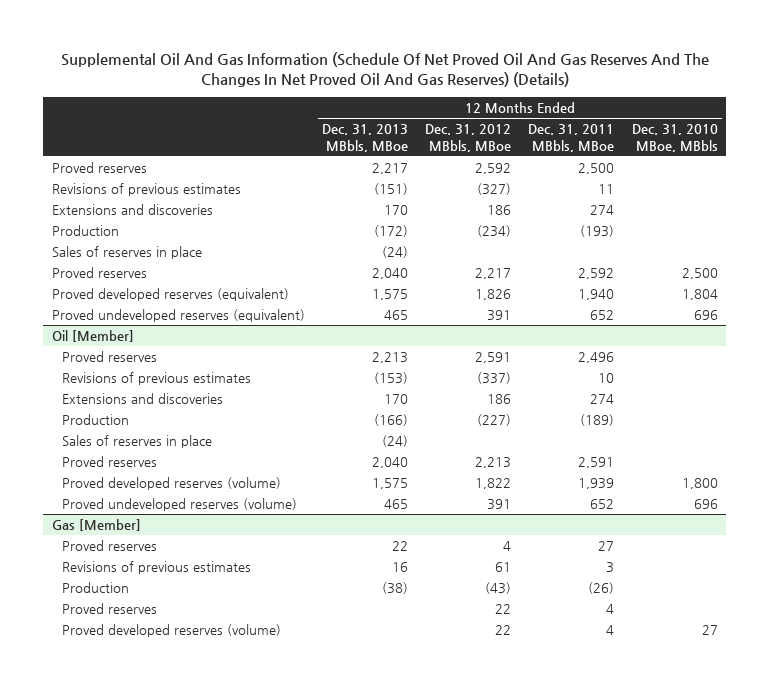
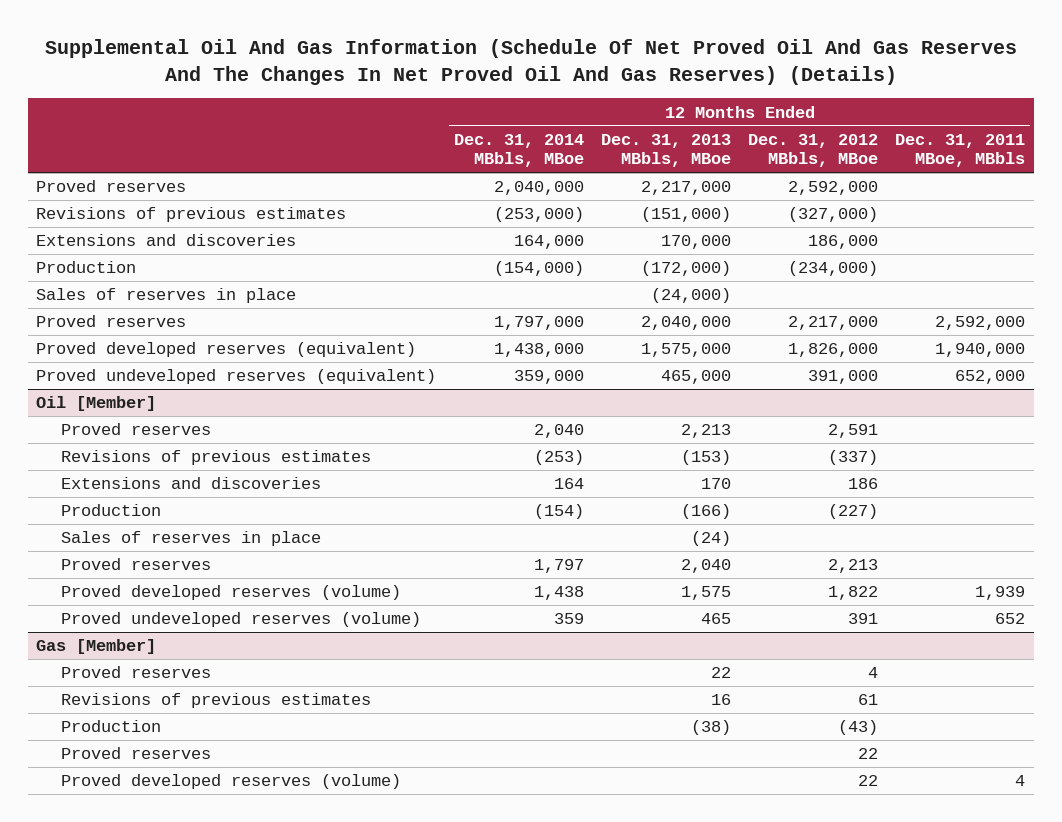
- | 12 Months Ended Dec. 31, 2013 MBbls, MBoe | 12 Months Ended Dec. 31, 2012 MBbls, MBoe | 12 Months Ended Dec. 31, 2011 MBbls, MBoe | 12 Months Ended Dec. 31, 2010 MBoe, MBbls
+ | 12 Months Ended Dec. 31, 2014 MBbls, MBoe | 12 Months Ended Dec. 31, 2013 MBbls, MBoe | 12 Months Ended Dec. 31, 2012 MBbls, MBoe | 12 Months Ended Dec. 31, 2011 MBoe, MBbls
- Proved reserves | 2,217 | 2,592 | 2,500 |
- Revisions of previous estimates | (151) | (327) | 11 |
- Extensions and discoveries | 170 | 186 | 274 |
- Production | (172) | (234) | (193) |
- Sales of reserves in place | (24) | | |
- Proved reserves | 2,040 | 2,217 | 2,592 | 2,500
- Proved developed reserves (equivalent) | 1,575 | 1,826 | 1,940 | 1,804
- Proved undeveloped reserves (equivalent) | 465 | 391 | 652 | 696
+ Proved reserves | 2,040,000 | 2,217,000 | 2,592,000 |
+ Revisions of previous estimates | (253,000) | (151,000) | (327,000) |
+ Extensions and discoveries | 164,000 | 170,000 | 186,000 |
+ Production | (154,000) | (172,000) | (234,000) |
+ Sales of reserves in place | | (24,000) | |
+ Proved reserves | 1,797,000 | 2,040,000 | 2,217,000 | 2,592,000
+ Proved developed reserves (equivalent) | 1,438,000 | 1,575,000 | 1,826,000 | 1,940,000
+ Proved undeveloped reserves (equivalent) | 359,000 | 465,000 | 391,000 | 652,000

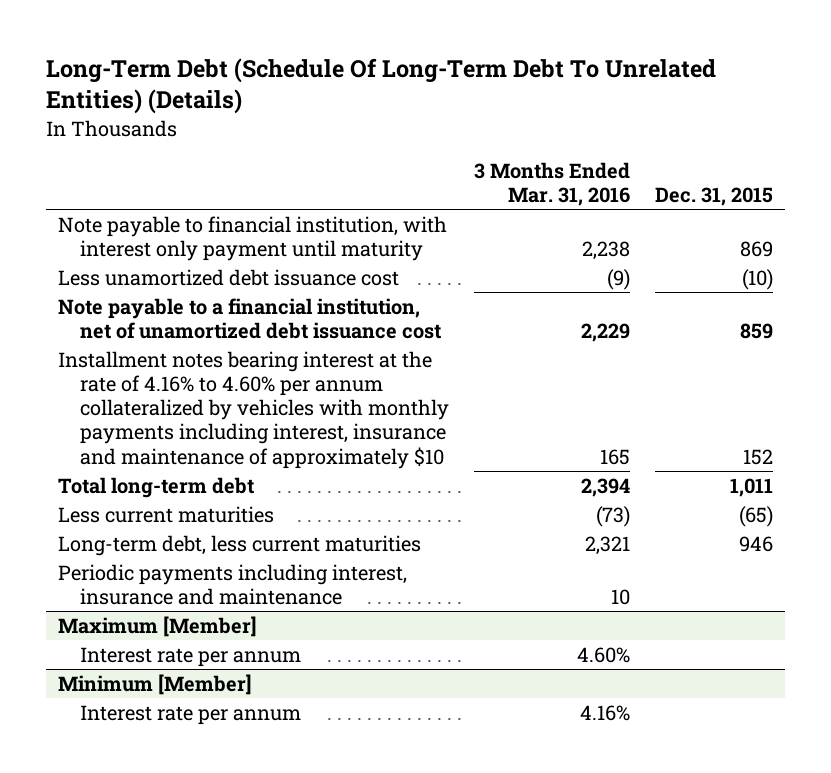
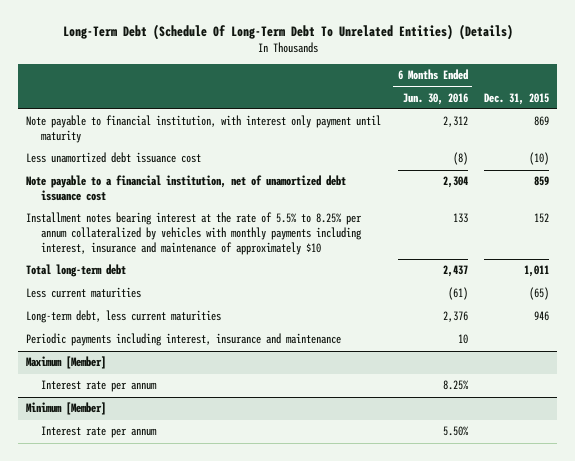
- | 3 Months Ended Mar. 31, 2016 | Dec. 31, 2015
+ | 6 Months Ended Jun. 30, 2016 | Dec. 31, 2015
- Installment notes bearing interest at the rate of 4.16% to 4.60% per annum collateralized by vehicles with monthly payments including interest, insurance and maintenance of approximately $10 | 165 | 152
+ Installment notes bearing interest at the rate of 5.5% to 8.25% per annum collateralized by vehicles with monthly payments including interest, insurance and maintenance of approximately $10 | 133 | 152

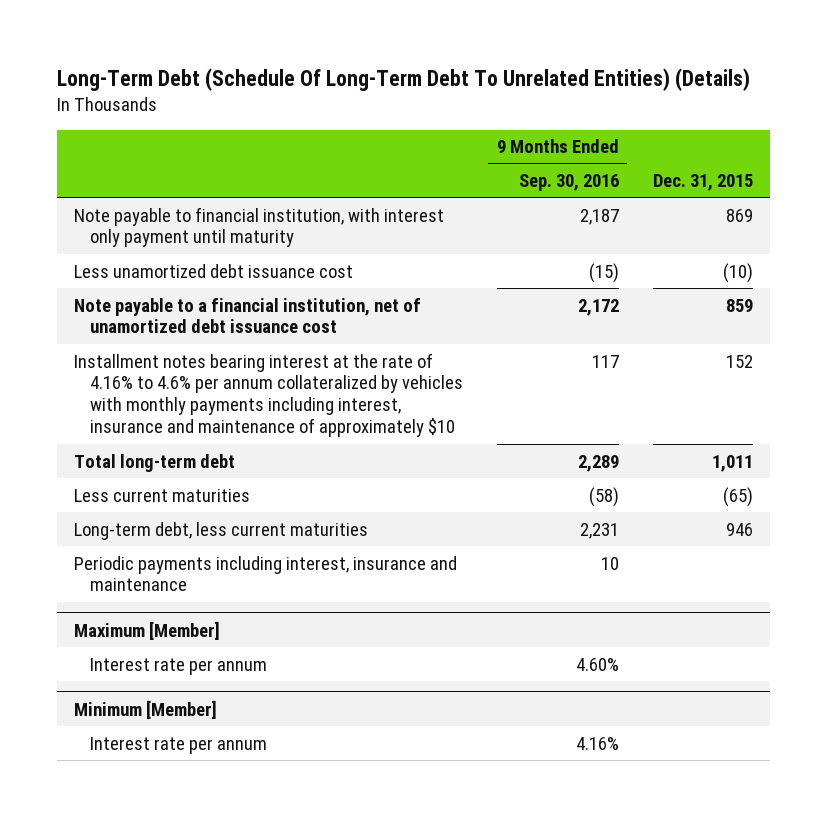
- | 6 Months Ended Jun. 30, 2016 | Dec. 31, 2015
+ | 9 Months Ended Sep. 30, 2016 | Dec. 31, 2015
- Installment notes bearing interest at the rate of 5.5% to 8.25% per annum collateralized by vehicles with monthly payments including interest, insurance and maintenance of approximately $10 | 133 | 152
+ Installment notes bearing interest at the rate of 4.16% to 4.6% per annum collateralized by vehicles with monthly payments including interest, insurance and maintenance of approximately $10 | 117 | 152

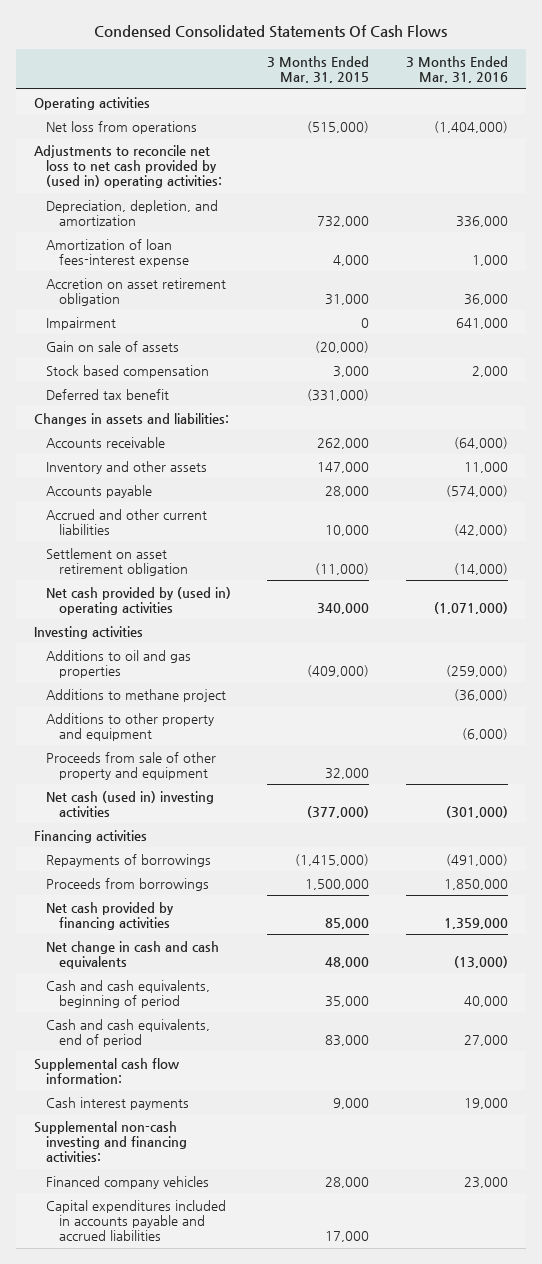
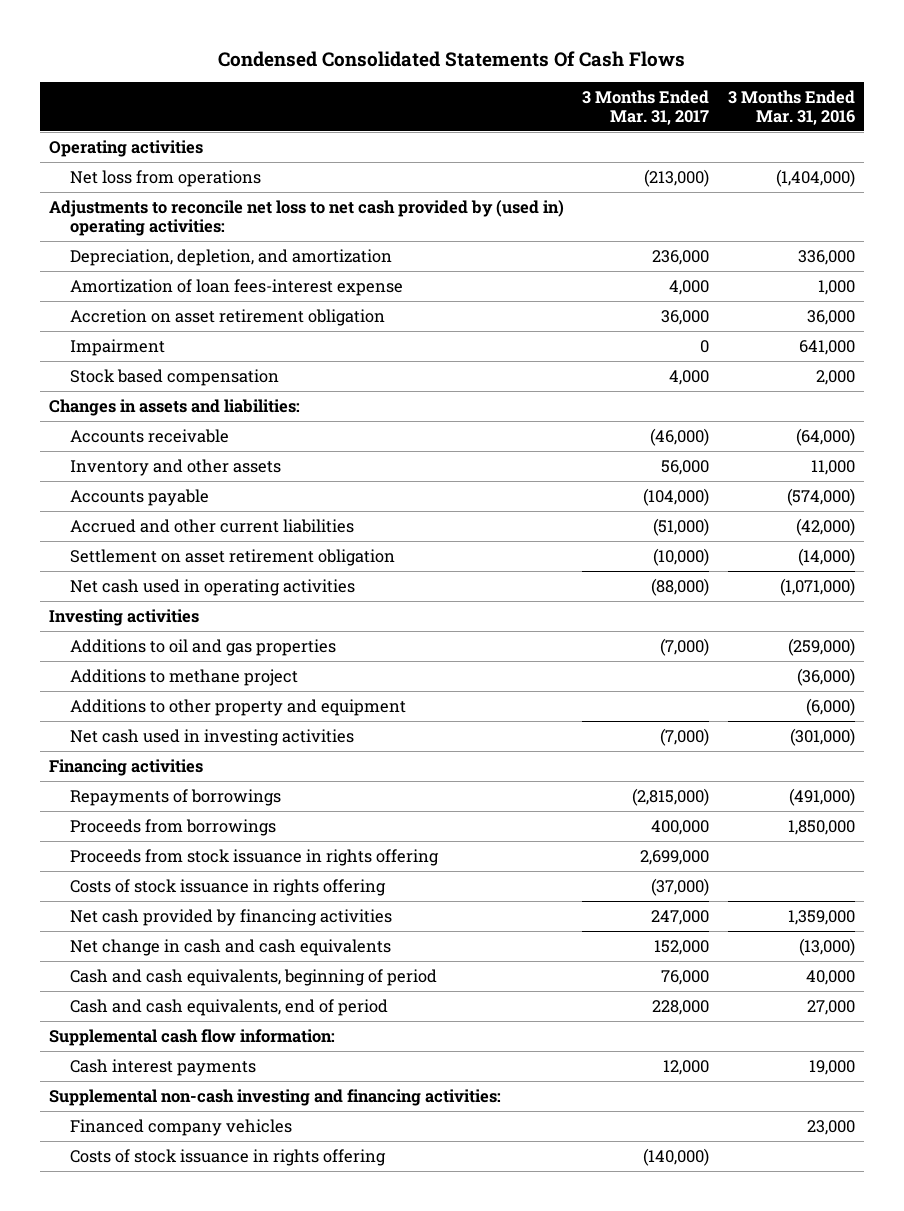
- | 3 Months Ended Mar. 31, 2015 | 3 Months Ended Mar. 31, 2016
+ | 3 Months Ended Mar. 31, 2017 | 3 Months Ended Mar. 31, 2016
- Gain on sale of assets | (20,000) |
- Deferred tax benefit | (331,000) |
- Net cash provided by (used in) operating activities | 340,000 | (1,071,000)
+ Net cash used in operating activities | (88,000) | (1,071,000)
- Proceeds from sale of other property and equipment | 32,000 |
- Net cash (used in) investing activities | (377,000) | (301,000)
+ Net cash used in investing activities | (7,000) | (301,000)
+ Proceeds from stock issuance in rights offering | 2,699,000 |
+ Costs of stock issuance in rights offering | (37,000) |
- Capital expenditures included in accounts payable and accrued liabilities | 17,000 |
+ Costs of stock issuance in rights offering | (140,000) |

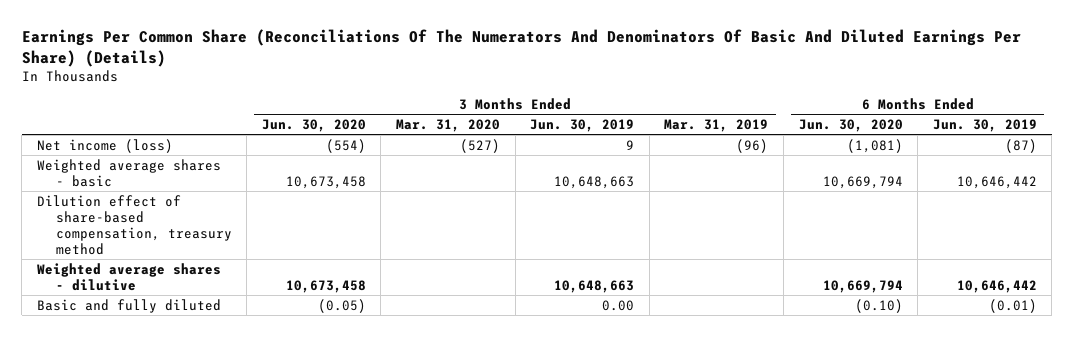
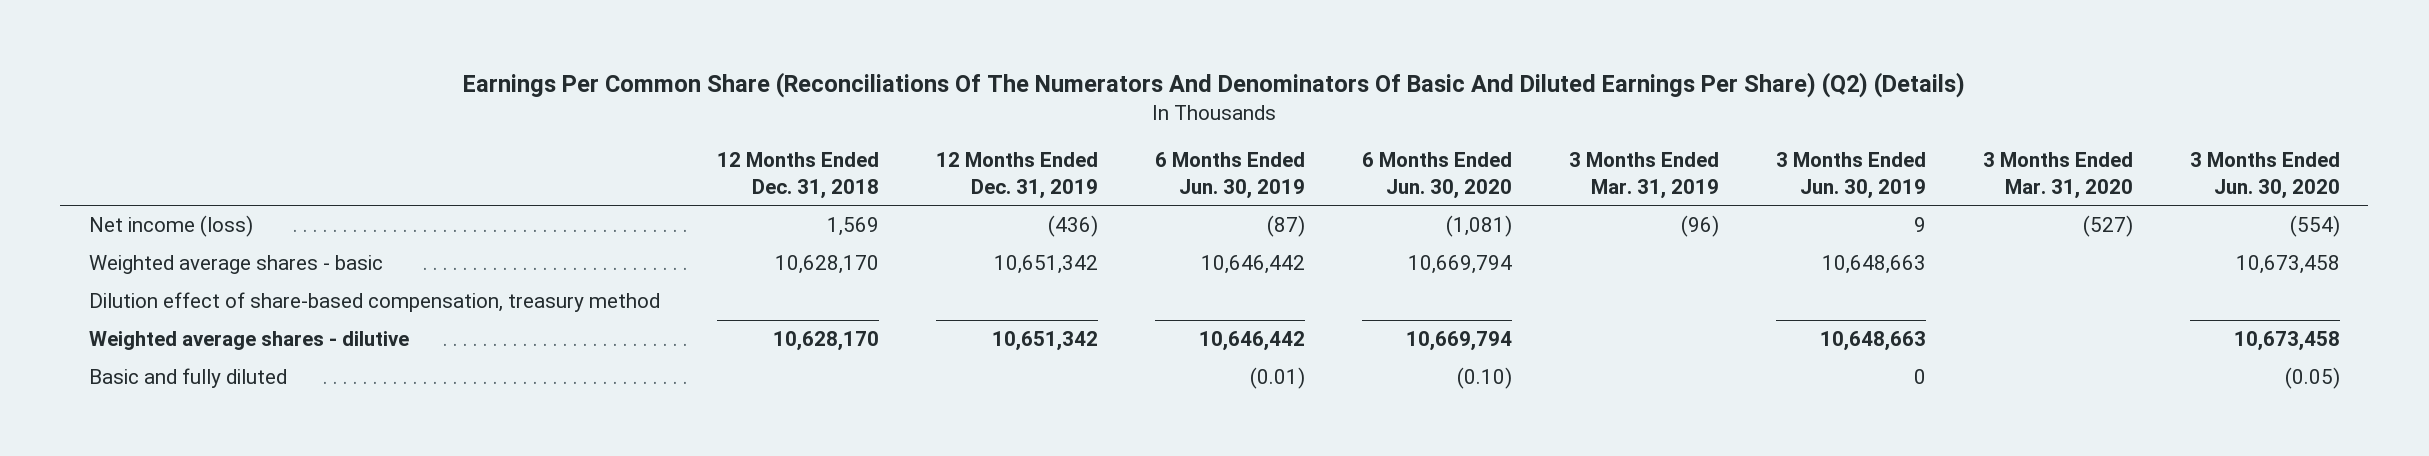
- Earnings Per Common Share (Reconciliations Of The Numerators And Denominators Of Basic And Diluted Earnings Per Share) (Details)
+ Earnings Per Common Share (Reconciliations Of The Numerators And Denominators Of Basic And Diluted Earnings Per Share) (Q2) (Details)
- | 3 Months Ended Jun. 30, 2020 | 3 Months Ended Mar. 31, 2020 | 3 Months Ended Jun. 30, 2019 | 3 Months Ended Mar. 31, 2019 | 6 Months Ended Jun. 30, 2020 | 6 Months Ended Jun. 30, 2019
+ | 12 Months Ended Dec. 31, 2018 | 12 Months Ended Dec. 31, 2019 | 6 Months Ended Jun. 30, 2019 | 6 Months Ended Jun. 30, 2020 | 3 Months Ended Mar. 31, 2019 | 3 Months Ended Jun. 30, 2019 | 3 Months Ended Mar. 31, 2020 | 3 Months Ended Jun. 30, 2020
- Basic and fully diluted | (0.05) | | 0.00 | | (0.10) | (0.01)
+ Basic and fully diluted | | | (0.01) | (0.10) | | 0 | | (0.05)

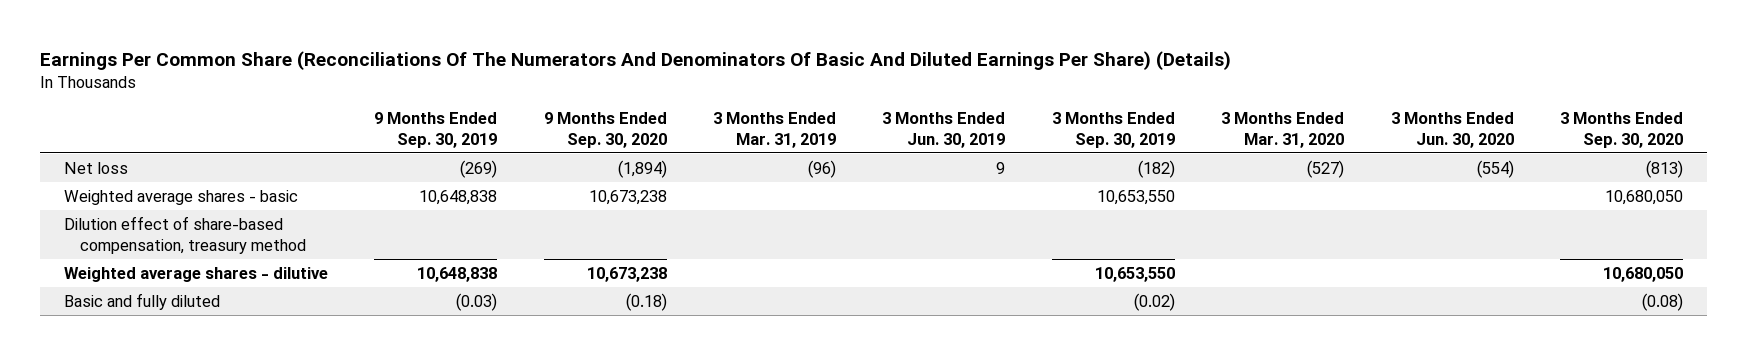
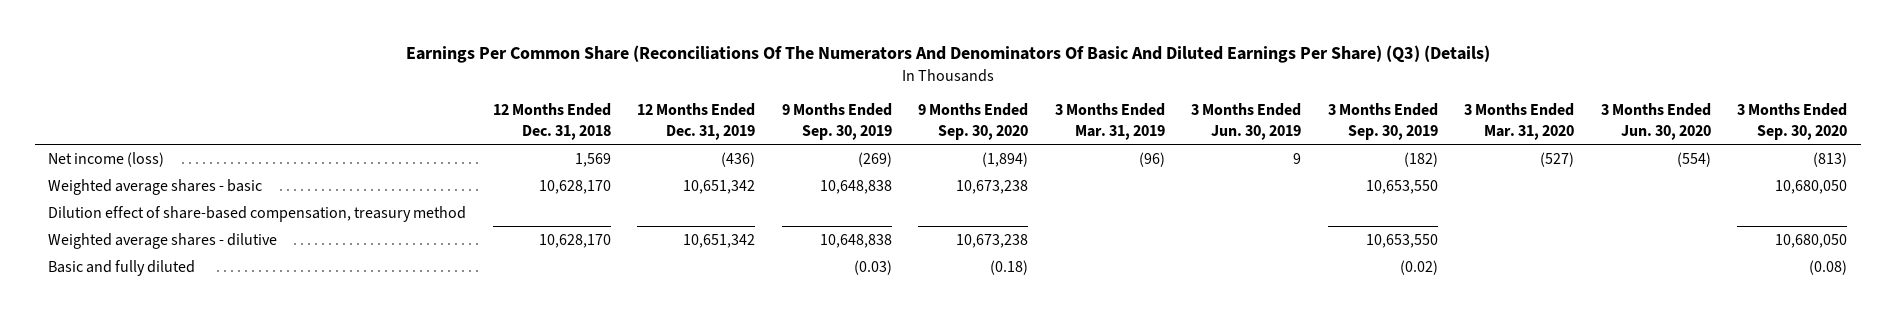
- Earnings Per Common Share (Reconciliations Of The Numerators And Denominators Of Basic And Diluted Earnings Per Share) (Details)
+ Earnings Per Common Share (Reconciliations Of The Numerators And Denominators Of Basic And Diluted Earnings Per Share) (Q3) (Details)
- | 9 Months Ended Sep. 30, 2019 | 9 Months Ended Sep. 30, 2020 | 3 Months Ended Mar. 31, 2019 | 3 Months Ended Jun. 30, 2019 | 3 Months Ended Sep. 30, 2019 | 3 Months Ended Mar. 31, 2020 | 3 Months Ended Jun. 30, 2020 | 3 Months Ended Sep. 30, 2020
+ | 12 Months Ended Dec. 31, 2018 | 12 Months Ended Dec. 31, 2019 | 9 Months Ended Sep. 30, 2019 | 9 Months Ended Sep. 30, 2020 | 3 Months Ended Mar. 31, 2019 | 3 Months Ended Jun. 30, 2019 | 3 Months Ended Sep. 30, 2019 | 3 Months Ended Mar. 31, 2020 | 3 Months Ended Jun. 30, 2020 | 3 Months Ended Sep. 30, 2020
- Net loss | (269) | (1,894) | (96) | 9 | (182) | (527) | (554) | (813)
+ Net income (loss) | 1,569 | (436) | (269) | (1,894) | (96) | 9 | (182) | (527) | (554) | (813)

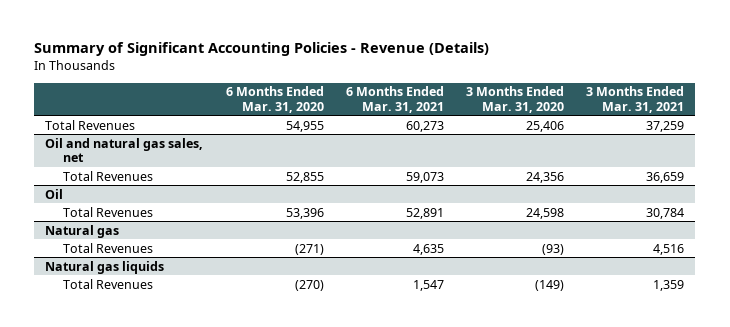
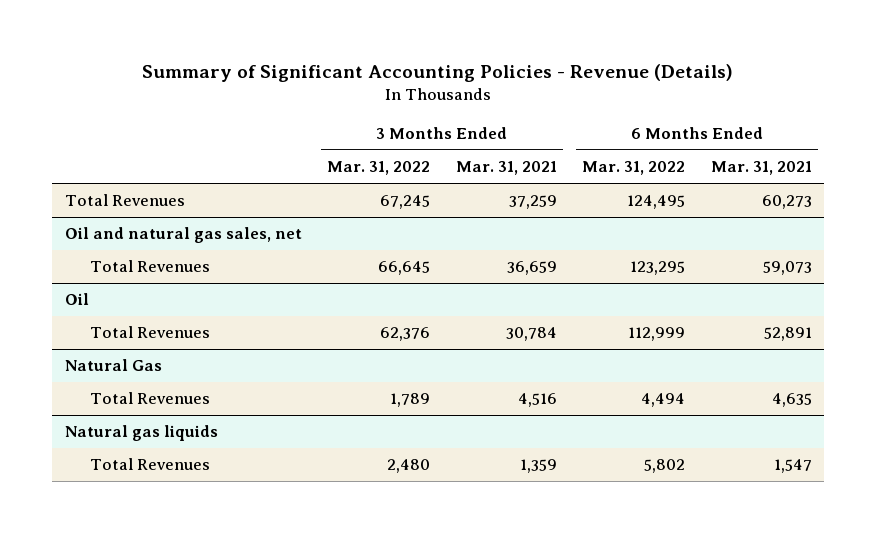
- | 6 Months Ended Mar. 31, 2020 | 6 Months Ended Mar. 31, 2021 | 3 Months Ended Mar. 31, 2020 | 3 Months Ended Mar. 31, 2021
+ | 3 Months Ended Mar. 31, 2022 | 3 Months Ended Mar. 31, 2021 | 6 Months Ended Mar. 31, 2022 | 6 Months Ended Mar. 31, 2021
- Natural gas
+ Natural Gas

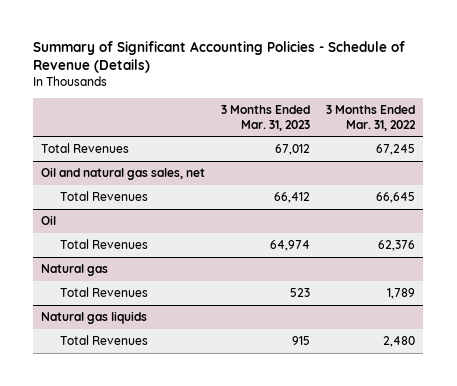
- Summary of Significant Accounting Policies - Revenue (Details)
+ Summary of Significant Accounting Policies - Schedule of Revenue (Details)
- | 3 Months Ended Mar. 31, 2022 | 3 Months Ended Mar. 31, 2021 | 6 Months Ended Mar. 31, 2022 | 6 Months Ended Mar. 31, 2021
+ | 3 Months Ended Mar. 31, 2023 | 3 Months Ended Mar. 31, 2022
- Natural Gas
+ Natural gas

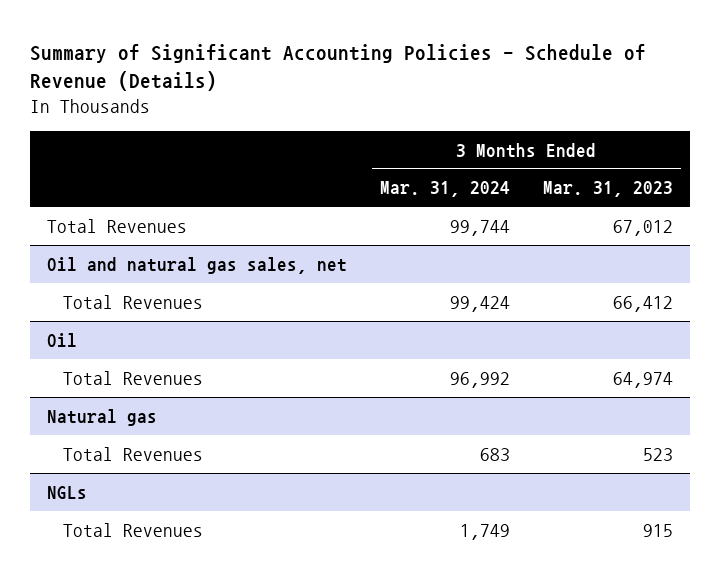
- | 3 Months Ended Mar. 31, 2023 | 3 Months Ended Mar. 31, 2022
+ | 3 Months Ended Mar. 31, 2024 | 3 Months Ended Mar. 31, 2023
- Natural gas liquids
+ NGLs

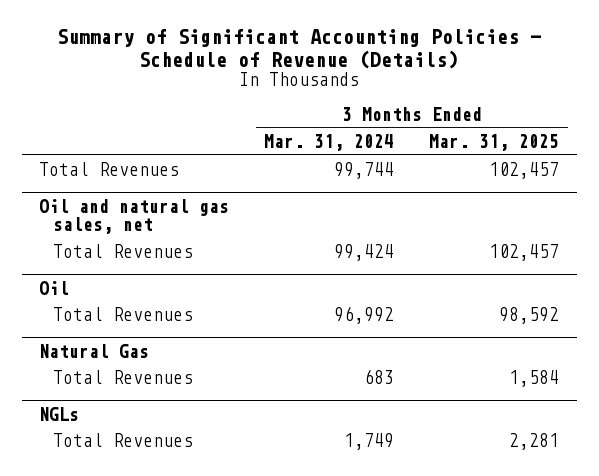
- | 3 Months Ended Mar. 31, 2024 | 3 Months Ended Mar. 31, 2023
+ | 3 Months Ended Mar. 31, 2024 | 3 Months Ended Mar. 31, 2025
- Natural gas
+ Natural Gas

